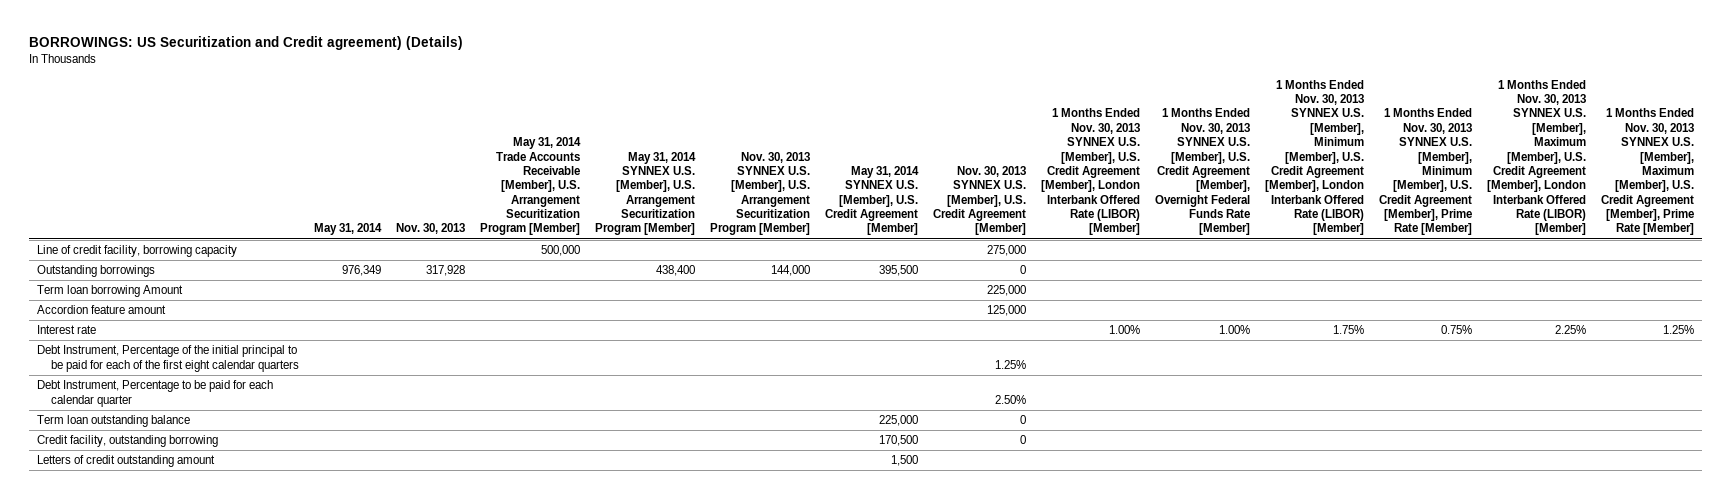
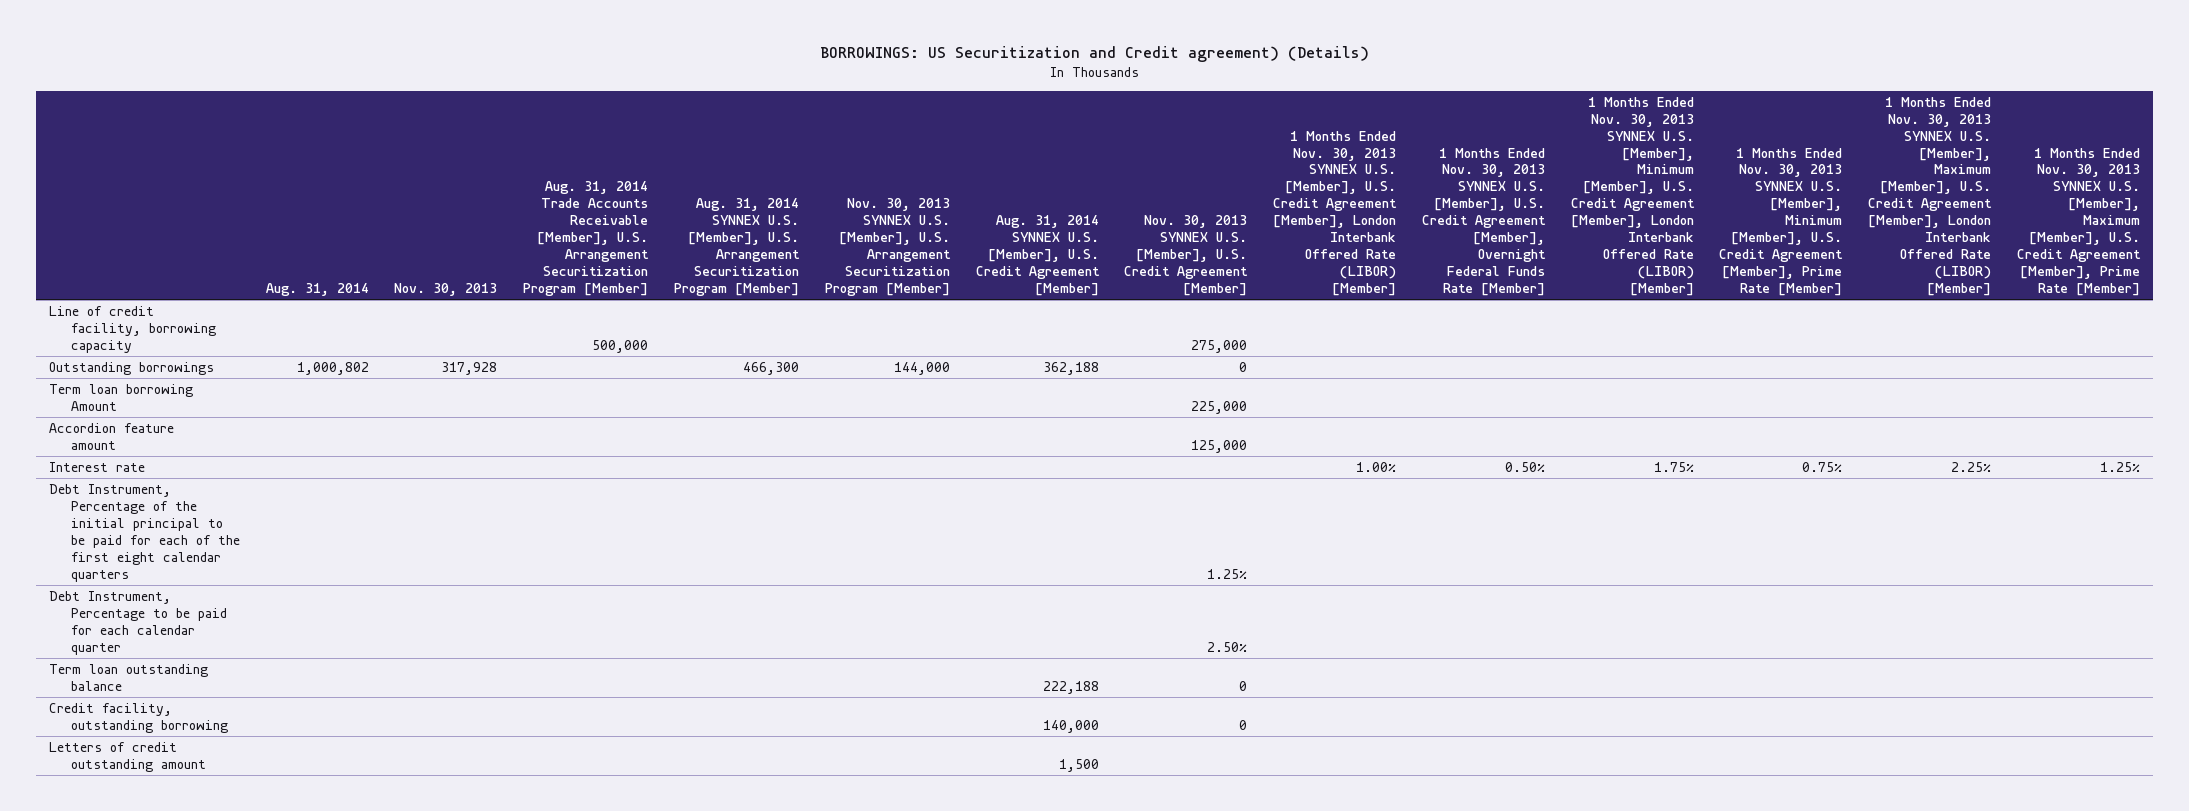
- | May 31, 2014 | Nov. 30, 2013 | May 31, 2014 Trade Accounts Receivable [Member], U.S. Arrangement Securitization Program [Member] | May 31, 2014 SYNNEX U.S. [Member], U.S. Arrangement Securitization Program [Member] | Nov. 30, 2013 SYNNEX U.S. [Member], U.S. Arrangement Securitization Program [Member] | May 31, 2014 SYNNEX U.S. [Member], U.S. Credit Agreement [Member] | Nov. 30, 2013 SYNNEX U.S. [Member], U.S. Credit Agreement [Member] | 1 Months Ended Nov. 30, 2013 SYNNEX U.S. [Member], U.S. Credit Agreement [Member], London Interbank Offered Rate (LIBOR) [Member] | 1 Months Ended Nov. 30, 2013 SYNNEX U.S. [Member], U.S. Credit Agreement [Member], Overnight Federal Funds Rate [Member] | 1 Months Ended Nov. 30, 2013 SYNNEX U.S. [Member], Minimum [Member], U.S. Credit Agreement [Member], London Interbank Offered Rate (LIBOR) [Member] | 1 Months Ended Nov. 30, 2013 SYNNEX U.S. [Member], Minimum [Member], U.S. Credit Agreement [Member], Prime Rate [Member] | 1 Months Ended Nov. 30, 2013 SYNNEX U.S. [Member], Maximum [Member], U.S. Credit Agreement [Member], London Interbank Offered Rate (LIBOR) [Member] | 1 Months Ended Nov. 30, 2013 SYNNEX U.S. [Member], Maximum [Member], U.S. Credit Agreement [Member], Prime Rate [Member]
+ | Aug. 31, 2014 | Nov. 30, 2013 | Aug. 31, 2014 Trade Accounts Receivable [Member], U.S. Arrangement Securitization Program [Member] | Aug. 31, 2014 SYNNEX U.S. [Member], U.S. Arrangement Securitization Program [Member] | Nov. 30, 2013 SYNNEX U.S. [Member], U.S. Arrangement Securitization Program [Member] | Aug. 31, 2014 SYNNEX U.S. [Member], U.S. Credit Agreement [Member] | Nov. 30, 2013 SYNNEX U.S. [Member], U.S. Credit Agreement [Member] | 1 Months Ended Nov. 30, 2013 SYNNEX U.S. [Member], U.S. Credit Agreement [Member], London Interbank Offered Rate (LIBOR) [Member] | 1 Months Ended Nov. 30, 2013 SYNNEX U.S. [Member], U.S. Credit Agreement [Member], Overnight Federal Funds Rate [Member] | 1 Months Ended Nov. 30, 2013 SYNNEX U.S. [Member], Minimum [Member], U.S. Credit Agreement [Member], London Interbank Offered Rate (LIBOR) [Member] | 1 Months Ended Nov. 30, 2013 SYNNEX U.S. [Member], Minimum [Member], U.S. Credit Agreement [Member], Prime Rate [Member] | 1 Months Ended Nov. 30, 2013 SYNNEX U.S. [Member], Maximum [Member], U.S. Credit Agreement [Member], London Interbank Offered Rate (LIBOR) [Member] | 1 Months Ended Nov. 30, 2013 SYNNEX U.S. [Member], Maximum [Member], U.S. Credit Agreement [Member], Prime Rate [Member]
- Interest rate | | | | | | | | 1.00% | 1.00% | 1.75% | 0.75% | 2.25% | 1.25%
+ Interest rate | | | | | | | | 1.00% | 0.50% | 1.75% | 0.75% | 2.25% | 1.25%

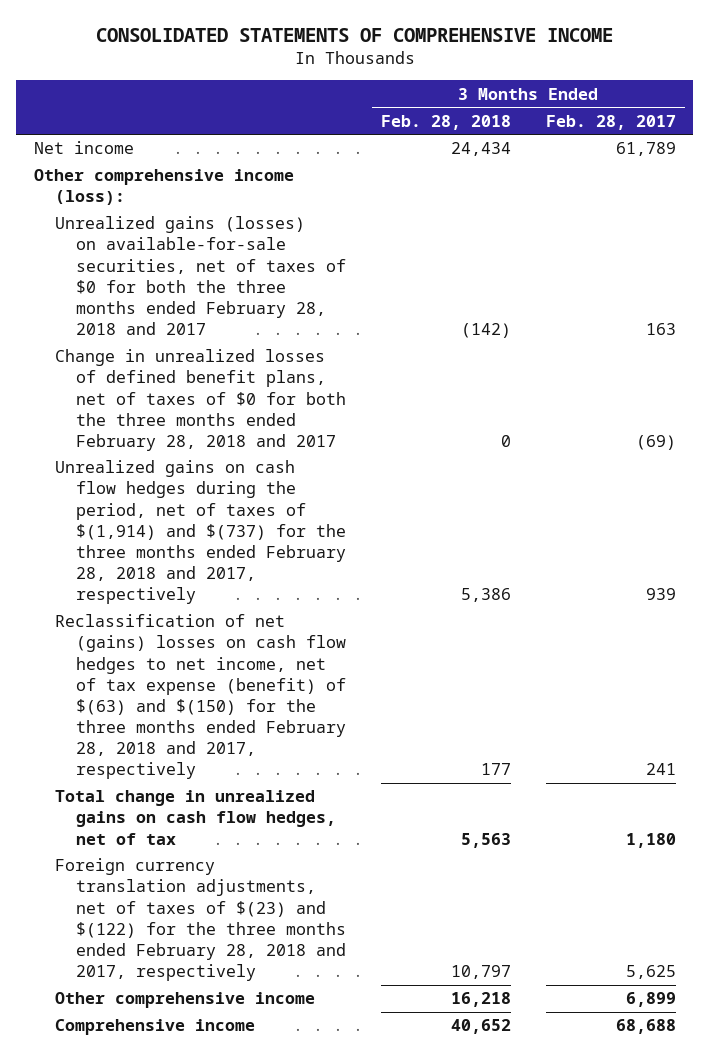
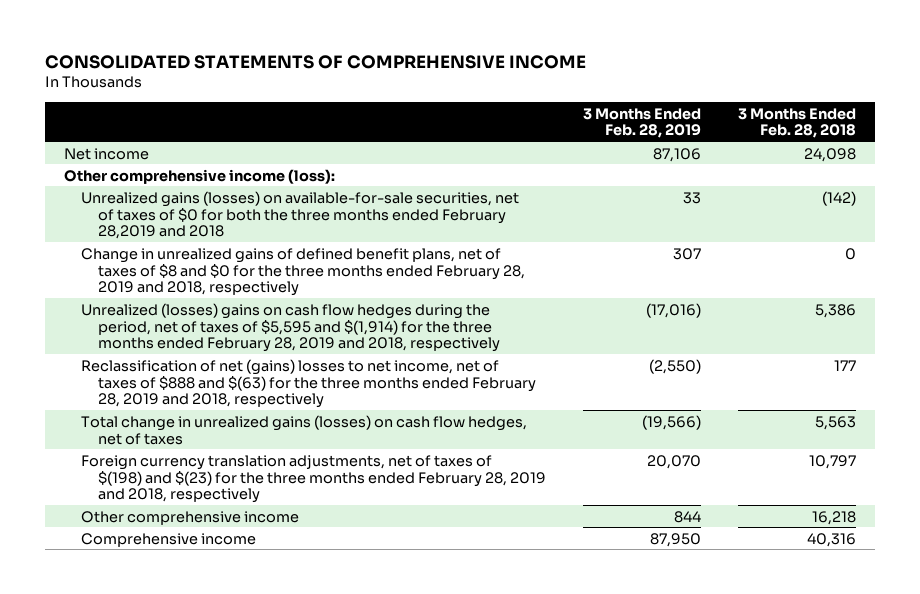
- | 3 Months Ended Feb. 28, 2018 | 3 Months Ended Feb. 28, 2017
+ | 3 Months Ended Feb. 28, 2019 | 3 Months Ended Feb. 28, 2018
- Net income | 24,434 | 61,789
+ Net income | 87,106 | 24,098
- Unrealized gains (losses) on available-for-sale securities, net of taxes of $0 for both the three months ended February 28, 2018 and 2017 | (142) | 163
- Change in unrealized losses of defined benefit plans, net of taxes of $0 for both the three months ended February 28, 2018 and 2017 | 0 | (69)
- Unrealized gains on cash flow hedges during the period, net of taxes of $(1,914) and $(737) for the three months ended February 28, 2018 and 2017, respectively | 5,386 | 939
- Reclassification of net (gains) losses on cash flow hedges to net income, net of tax expense (benefit) of $(63) and $(150) for the three months ended February 28, 2018 and 2017, respectively | 177 | 241
- Total change in unrealized gains on cash flow hedges, net of tax | 5,563 | 1,180
- Foreign currency translation adjustments, net of taxes of $(23) and $(122) for the three months ended February 28, 2018 and 2017, respectively | 10,797 | 5,625
+ Unrealized gains (losses) on available-for-sale securities, net of taxes of $0 for both the three months ended February 28,2019 and 2018 | 33 | (142)
+ Change in unrealized gains of defined benefit plans, net of taxes of $8 and $0 for the three months ended February 28, 2019 and 2018, respectively | 307 | 0
+ Unrealized (losses) gains on cash flow hedges during the period, net of taxes of $5,595 and $(1,914) for the three months ended February 28, 2019 and 2018, respectively | (17,016) | 5,386
+ Reclassification of net (gains) losses to net income, net of taxes of $888 and $(63) for the three months ended February 28, 2019 and 2018, respectively | (2,550) | 177
+ Total change in unrealized gains (losses) on cash flow hedges, net of taxes | (19,566) | 5,563
+ Foreign currency translation adjustments, net of taxes of $(198) and $(23) for the three months ended February 28, 2019 and 2018, respectively | 20,070 | 10,797
- Comprehensive income | 40,652 | 68,688
+ Comprehensive income | 87,950 | 40,316

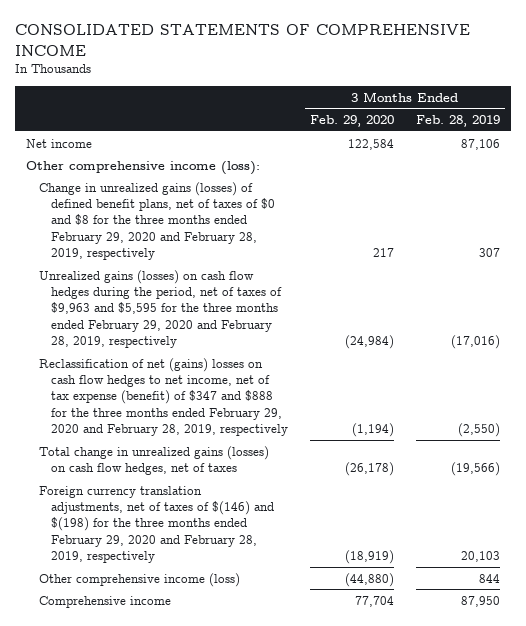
- | 3 Months Ended Feb. 28, 2019 | 3 Months Ended Feb. 28, 2018
+ | 3 Months Ended Feb. 29, 2020 | 3 Months Ended Feb. 28, 2019
- Unrealized gains (losses) on available-for-sale securities, net of taxes of $0 for both the three months ended February 28,2019 and 2018 | 33 | (142)
- Change in unrealized gains of defined benefit plans, net of taxes of $8 and $0 for the three months ended February 28, 2019 and 2018, respectively | 307 | 0
- Unrealized (losses) gains on cash flow hedges during the period, net of taxes of $5,595 and $(1,914) for the three months ended February 28, 2019 and 2018, respectively | (17,016) | 5,386
- Reclassification of net (gains) losses to net income, net of taxes of $888 and $(63) for the three months ended February 28, 2019 and 2018, respectively | (2,550) | 177
+ Change in unrealized gains (losses) of defined benefit plans, net of taxes of $0 and $8 for the three months ended February 29, 2020 and February 28, 2019, respectively | 217 | 307
+ Unrealized gains (losses) on cash flow hedges during the period, net of taxes of $9,963 and $5,595 for the three months ended February 29, 2020 and February 28, 2019, respectively | (24,984) | (17,016)
+ Reclassification of net (gains) losses on cash flow hedges to net income, net of tax expense (benefit) of $347 and $888 for the three months ended February 29, 2020 and February 28, 2019, respectively | (1,194) | (2,550)
- Foreign currency translation adjustments, net of taxes of $(198) and $(23) for the three months ended February 28, 2019 and 2018, respectively | 20,070 | 10,797
- Other comprehensive income | 844 | 16,218
+ Foreign currency translation adjustments, net of taxes of $(146) and $(198) for the three months ended February 29, 2020 and February 28, 2019, respectively | (18,919) | 20,103
+ Other comprehensive income (loss) | (44,880) | 844

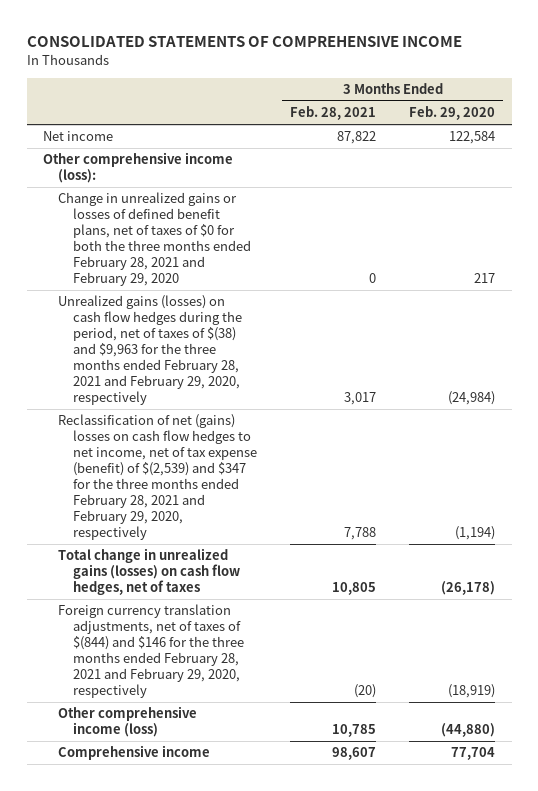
- | 3 Months Ended Feb. 29, 2020 | 3 Months Ended Feb. 28, 2019
+ | 3 Months Ended Feb. 28, 2021 | 3 Months Ended Feb. 29, 2020
- Change in unrealized gains (losses) of defined benefit plans, net of taxes of $0 and $8 for the three months ended February 29, 2020 and February 28, 2019, respectively | 217 | 307
- Unrealized gains (losses) on cash flow hedges during the period, net of taxes of $9,963 and $5,595 for the three months ended February 29, 2020 and February 28, 2019, respectively | (24,984) | (17,016)
- Reclassification of net (gains) losses on cash flow hedges to net income, net of tax expense (benefit) of $347 and $888 for the three months ended February 29, 2020 and February 28, 2019, respectively | (1,194) | (2,550)
+ Change in unrealized gains or losses of defined benefit plans, net of taxes of $0 for both the three months ended February 28, 2021 and February 29, 2020 | 0 | 217
+ Unrealized gains (losses) on cash flow hedges during the period, net of taxes of $(38) and $9,963 for the three months ended February 28, 2021 and February 29, 2020, respectively | 3,017 | (24,984)
+ Reclassification of net (gains) losses on cash flow hedges to net income, net of tax expense (benefit) of $(2,539) and $347 for the three months ended February 28, 2021 and February 29, 2020, respectively | 7,788 | (1,194)
- Foreign currency translation adjustments, net of taxes of $(146) and $(198) for the three months ended February 29, 2020 and February 28, 2019, respectively | (18,919) | 20,103
+ Foreign currency translation adjustments, net of taxes of $(844) and $146 for the three months ended February 28, 2021 and February 29, 2020, respectively | (20) | (18,919)

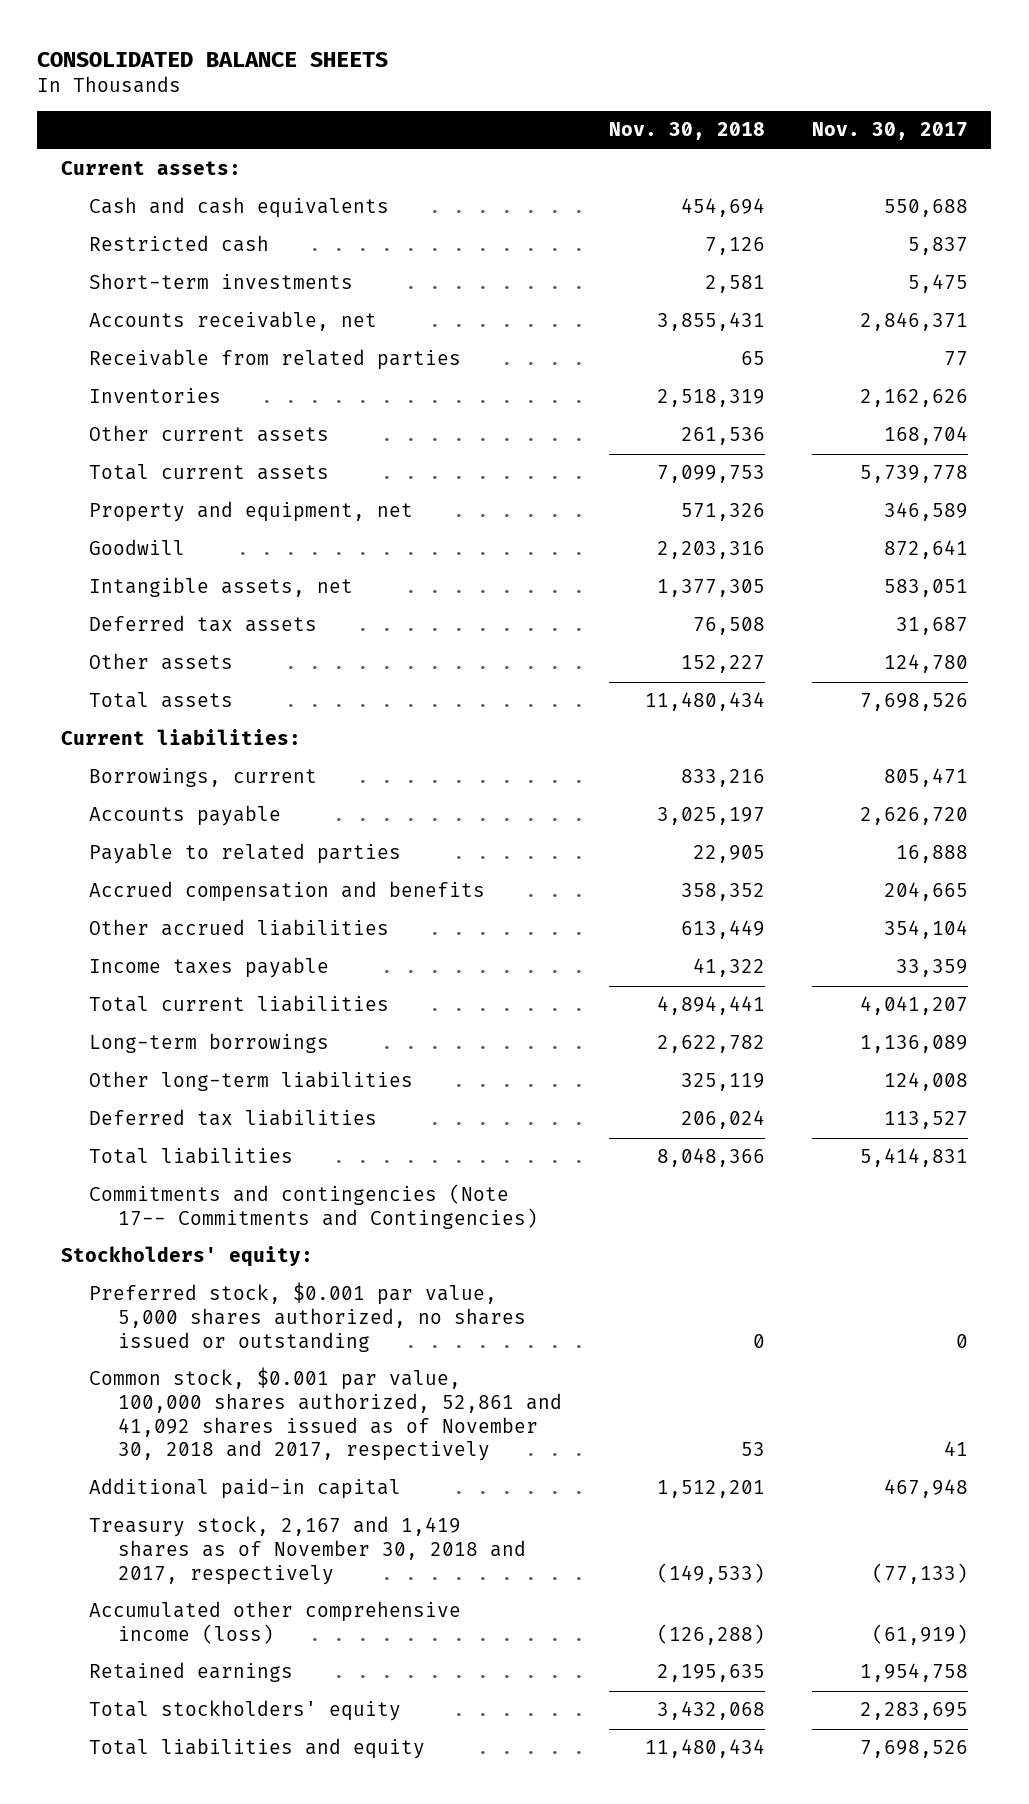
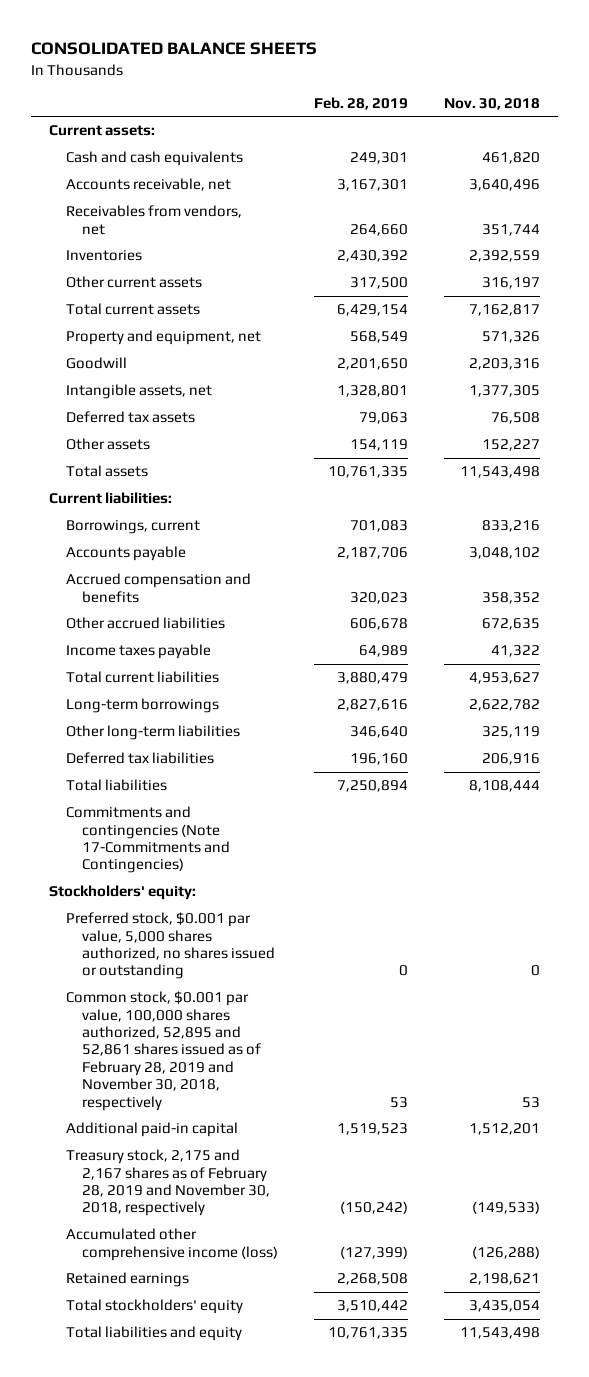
- | Nov. 30, 2018 | Nov. 30, 2017
+ | Feb. 28, 2019 | Nov. 30, 2018
- Cash and cash equivalents | 454,694 | 550,688
- Restricted cash | 7,126 | 5,837
- Short-term investments | 2,581 | 5,475
- Accounts receivable, net | 3,855,431 | 2,846,371
- Receivable from related parties | 65 | 77
- Inventories | 2,518,319 | 2,162,626
- Other current assets | 261,536 | 168,704
- Total current assets | 7,099,753 | 5,739,778
+ Cash and cash equivalents | 249,301 | 461,820
+ Accounts receivable, net | 3,167,301 | 3,640,496
+ Receivables from vendors, net | 264,660 | 351,744
+ Inventories | 2,430,392 | 2,392,559
+ Other current assets | 317,500 | 316,197
+ Total current assets | 6,429,154 | 7,162,817
- Total assets | 11,480,434 | 7,698,526
+ Total assets | 10,761,335 | 11,543,498
- Accounts payable | 3,025,197 | 2,626,720
- Payable to related parties | 22,905 | 16,888
+ Accounts payable | 2,187,706 | 3,048,102
- Other accrued liabilities | 613,449 | 354,104
+ Other accrued liabilities | 606,678 | 672,635
- Total current liabilities | 4,894,441 | 4,041,207
+ Total current liabilities | 3,880,479 | 4,953,627
- Deferred tax liabilities | 206,024 | 113,527
- Total liabilities | 8,048,366 | 5,414,831
- Commitments and contingencies (Note 17-- Commitments and Contingencies)
+ Deferred tax liabilities | 196,160 | 206,916
+ Total liabilities | 7,250,894 | 8,108,444
+ Commitments and contingencies (Note 17-Commitments and Contingencies)
- Common stock, $0.001 par value, 100,000 shares authorized, 52,861 and 41,092 shares issued as of November 30, 2018 and 2017, respectively | 53 | 41
+ Common stock, $0.001 par value, 100,000 shares authorized, 52,895 and 52,861 shares issued as of February 28, 2019 and November 30, 2018, respectively | 53 | 53
- Treasury stock, 2,167 and 1,419 shares as of November 30, 2018 and 2017, respectively | (149,533) | (77,133)
+ Treasury stock, 2,175 and 2,167 shares as of February 28, 2019 and November 30, 2018, respectively | (150,242) | (149,533)
- Retained earnings | 2,195,635 | 1,954,758
- Total stockholders' equity | 3,432,068 | 2,283,695
- Total liabilities and equity | 11,480,434 | 7,698,526
+ Retained earnings | 2,268,508 | 2,198,621
+ Total stockholders' equity | 3,510,442 | 3,435,054
+ Total liabilities and equity | 10,761,335 | 11,543,498

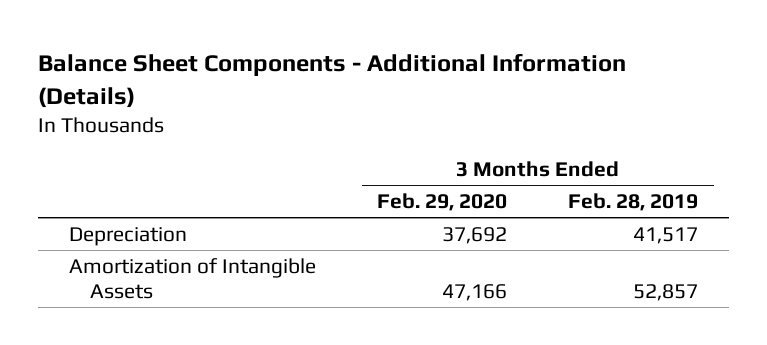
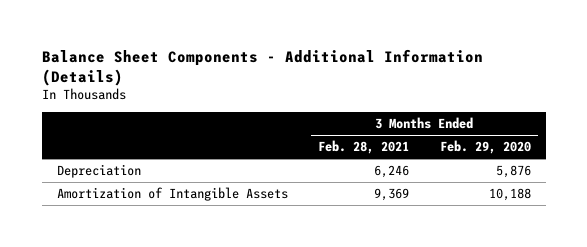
- | 3 Months Ended Feb. 29, 2020 | 3 Months Ended Feb. 28, 2019
+ | 3 Months Ended Feb. 28, 2021 | 3 Months Ended Feb. 29, 2020
- Depreciation | 37,692 | 41,517
- Amortization of Intangible Assets | 47,166 | 52,857
+ Depreciation | 6,246 | 5,876
+ Amortization of Intangible Assets | 9,369 | 10,188

